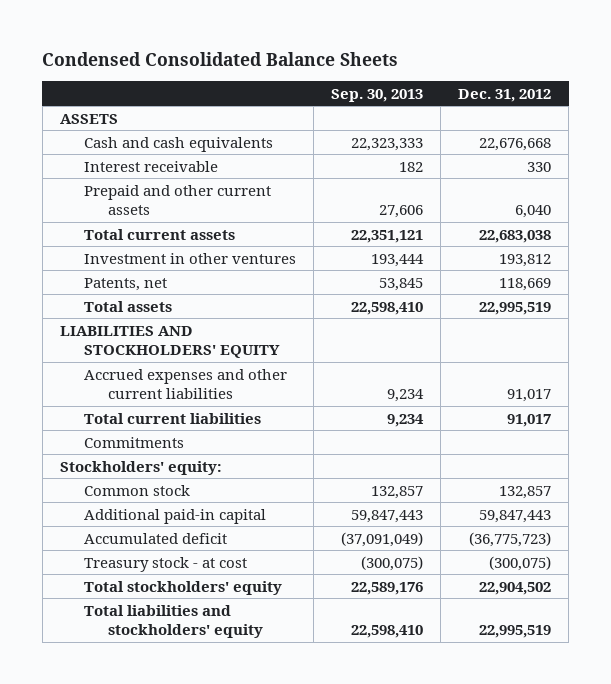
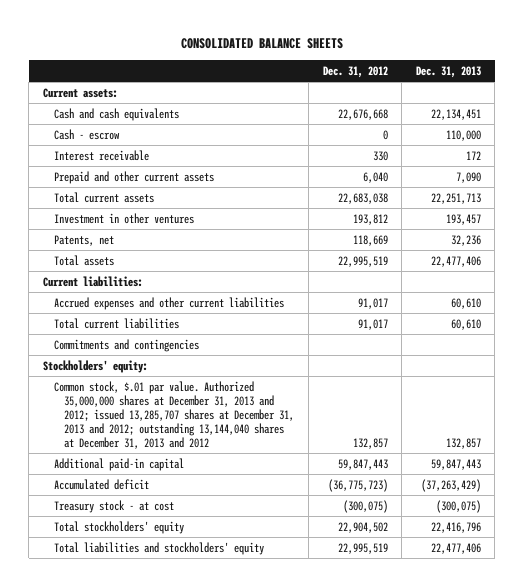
- Condensed Consolidated Balance Sheets
+ CONSOLIDATED BALANCE SHEETS
- | Sep. 30, 2013 | Dec. 31, 2012
+ | Dec. 31, 2012 | Dec. 31, 2013
- ASSETS
+ Current assets:
+ Cash - escrow | 0 | 110,000
- LIABILITIES AND STOCKHOLDERS' EQUITY
+ Current liabilities:
- Commitments
+ Commitments and contingencies
- Common stock | 132,857 | 132,857
+ Common stock, $.01 par value. Authorized 35,000,000 shares at December 31, 2013 and 2012; issued 13,285,707 shares at December 31, 2013 and 2012; outstanding 13,144,040 shares at December 31, 2013 and 2012 | 132,857 | 132,857

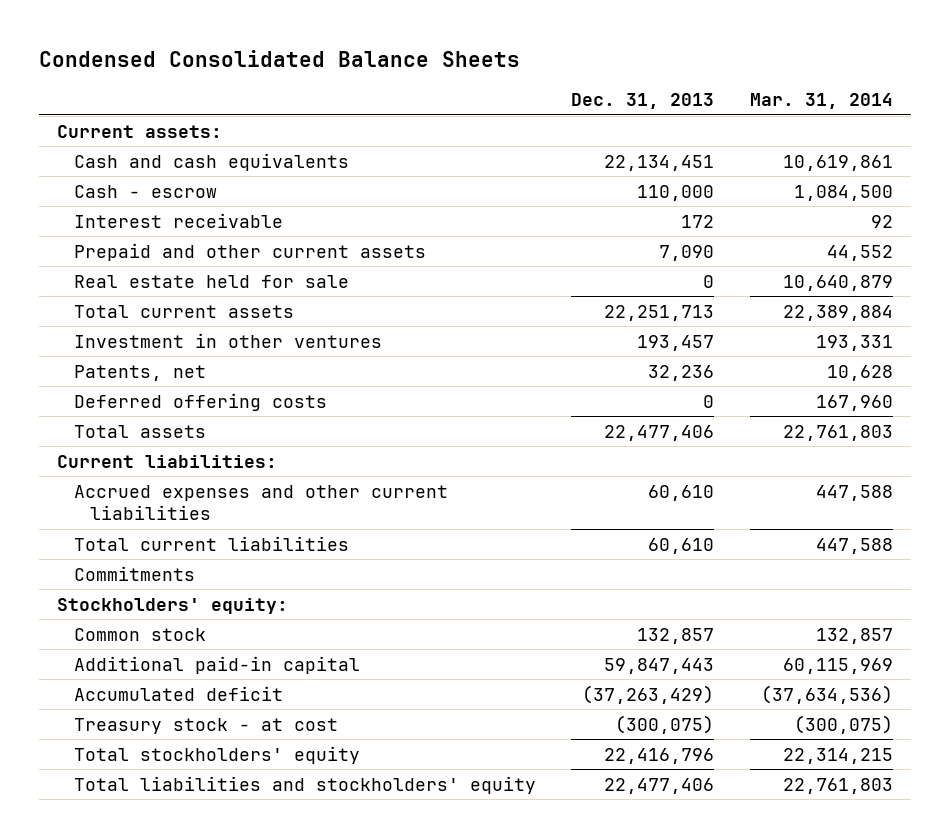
- CONSOLIDATED BALANCE SHEETS
+ Condensed Consolidated Balance Sheets
- | Dec. 31, 2012 | Dec. 31, 2013
+ | Dec. 31, 2013 | Mar. 31, 2014
+ Real estate held for sale | 0 | 10,640,879
+ Deferred offering costs | 0 | 167,960
- Commitments and contingencies
+ Commitments
- Common stock, $.01 par value. Authorized 35,000,000 shares at December 31, 2013 and 2012; issued 13,285,707 shares at December 31, 2013 and 2012; outstanding 13,144,040 shares at December 31, 2013 and 2012 | 132,857 | 132,857
+ Common stock | 132,857 | 132,857

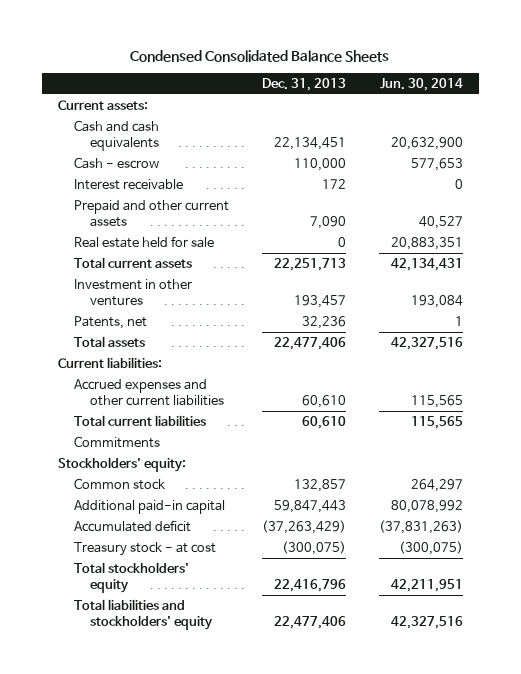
- | Dec. 31, 2013 | Mar. 31, 2014
+ | Dec. 31, 2013 | Jun. 30, 2014
- Deferred offering costs | 0 | 167,960

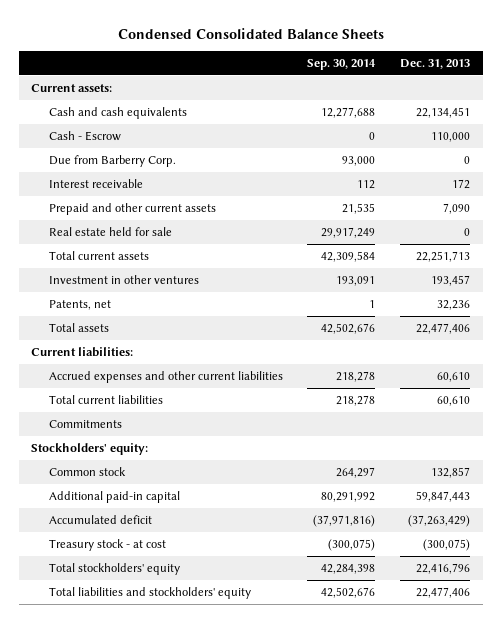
- | Dec. 31, 2013 | Jun. 30, 2014
+ | Sep. 30, 2014 | Dec. 31, 2013
- Cash - escrow | 110,000 | 577,653
+ Cash - Escrow | 0 | 110,000
+ Due from Barberry Corp. | 93,000 | 0

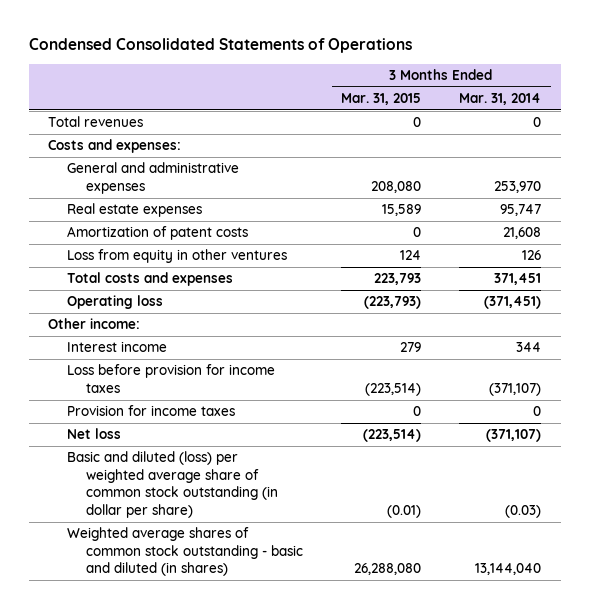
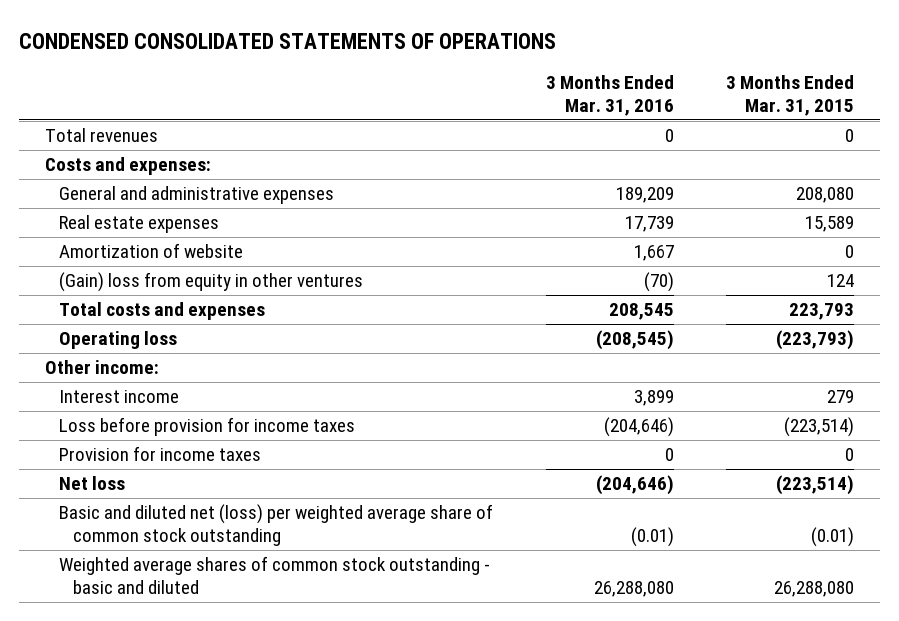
- Condensed Consolidated Statements of Operations
+ CONDENSED CONSOLIDATED STATEMENTS OF OPERATIONS
- | 3 Months Ended Mar. 31, 2015 | 3 Months Ended Mar. 31, 2014
+ | 3 Months Ended Mar. 31, 2016 | 3 Months Ended Mar. 31, 2015
- Amortization of patent costs | 0 | 21,608
- Loss from equity in other ventures | 124 | 126
+ Amortization of website | 1,667 | 0
+ (Gain) loss from equity in other ventures | (70) | 124
- Basic and diluted (loss) per weighted average share of common stock outstanding (in dollar per share) | (0.01) | (0.03)
- Weighted average shares of common stock outstanding - basic and diluted (in shares) | 26,288,080 | 13,144,040
+ Basic and diluted net (loss) per weighted average share of common stock outstanding | (0.01) | (0.01)
+ Weighted average shares of common stock outstanding - basic and diluted | 26,288,080 | 26,288,080

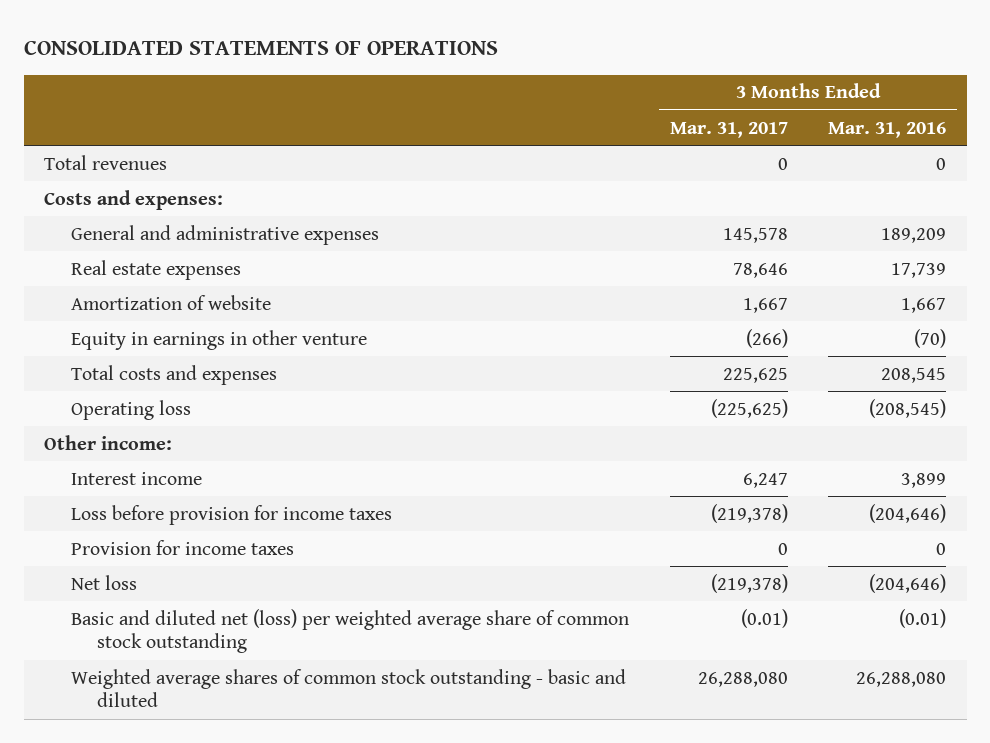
- CONDENSED CONSOLIDATED STATEMENTS OF OPERATIONS
+ CONSOLIDATED STATEMENTS OF OPERATIONS
- | 3 Months Ended Mar. 31, 2016 | 3 Months Ended Mar. 31, 2015
+ | 3 Months Ended Mar. 31, 2017 | 3 Months Ended Mar. 31, 2016
- (Gain) loss from equity in other ventures | (70) | 124
+ Equity in earnings in other venture | (266) | (70)

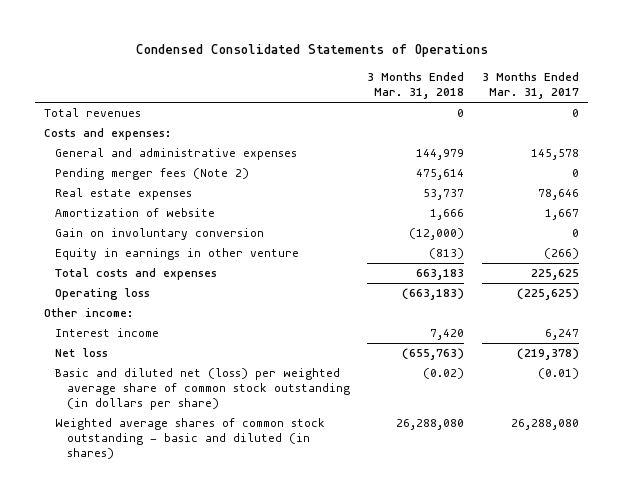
- CONSOLIDATED STATEMENTS OF OPERATIONS
+ Condensed Consolidated Statements of Operations
- | 3 Months Ended Mar. 31, 2017 | 3 Months Ended Mar. 31, 2016
+ | 3 Months Ended Mar. 31, 2018 | 3 Months Ended Mar. 31, 2017
+ Pending merger fees (Note 2) | 475,614 | 0
+ Gain on involuntary conversion | (12,000) | 0
- Loss before provision for income taxes | (219,378) | (204,646)
- Provision for income taxes | 0 | 0
- Basic and diluted net (loss) per weighted average share of common stock outstanding | (0.01) | (0.01)
- Weighted average shares of common stock outstanding - basic and diluted | 26,288,080 | 26,288,080
+ Basic and diluted net (loss) per weighted average share of common stock outstanding (in dollars per share) | (0.02) | (0.01)
+ Weighted average shares of common stock outstanding - basic and diluted (in shares) | 26,288,080 | 26,288,080

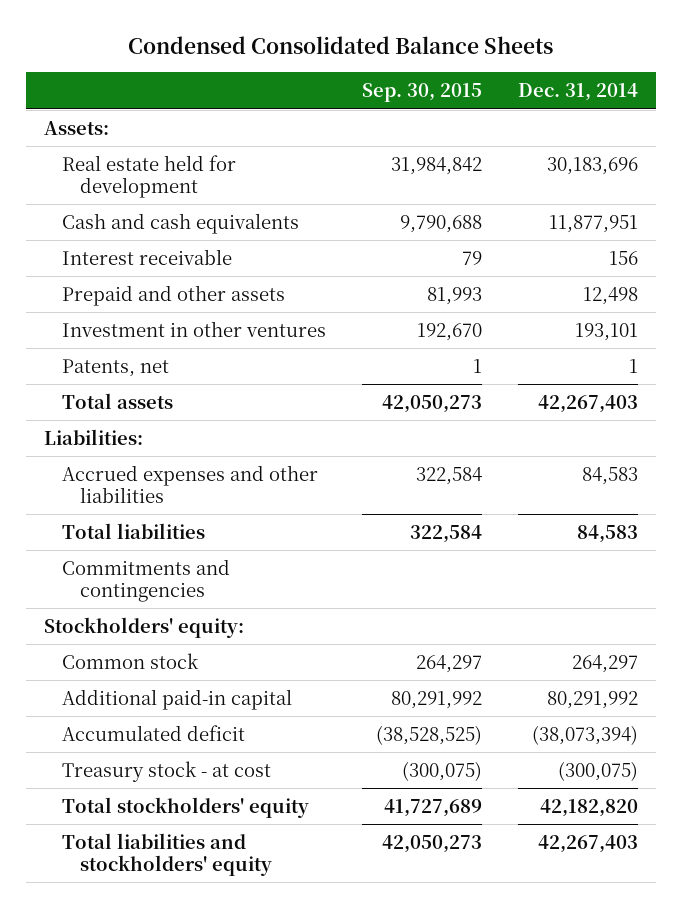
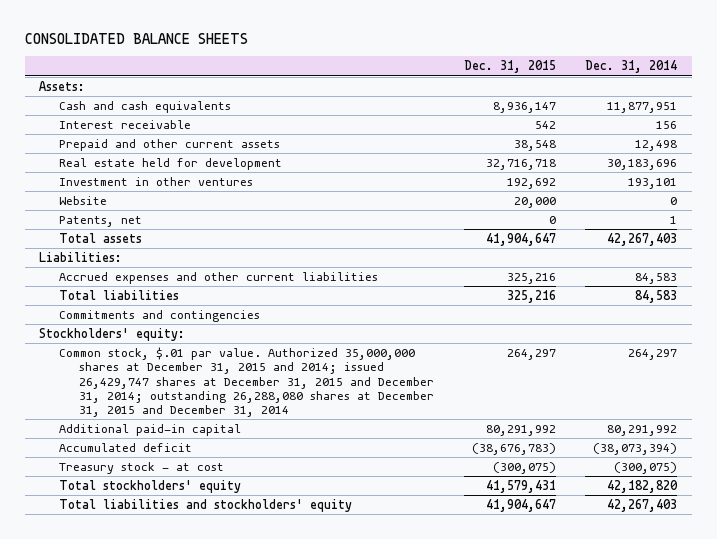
- Condensed Consolidated Balance Sheets
+ CONSOLIDATED BALANCE SHEETS
- | Sep. 30, 2015 | Dec. 31, 2014
+ | Dec. 31, 2015 | Dec. 31, 2014
- Prepaid and other assets | 81,993 | 12,498
+ Prepaid and other current assets | 38,548 | 12,498
moved down: Real estate held for development | 32,716,718 | 30,183,696
+ Website | 20,000 | 0
- Accrued expenses and other liabilities | 322,584 | 84,583
+ Accrued expenses and other current liabilities | 325,216 | 84,583
- Common stock | 264,297 | 264,297
+ Common stock, $.01 par value. Authorized 35,000,000 shares at December 31, 2015 and 2014; issued 26,429,747 shares at December 31, 2015 and December 31, 2014; outstanding 26,288,080 shares at December 31, 2015 and December 31, 2014 | 264,297 | 264,297

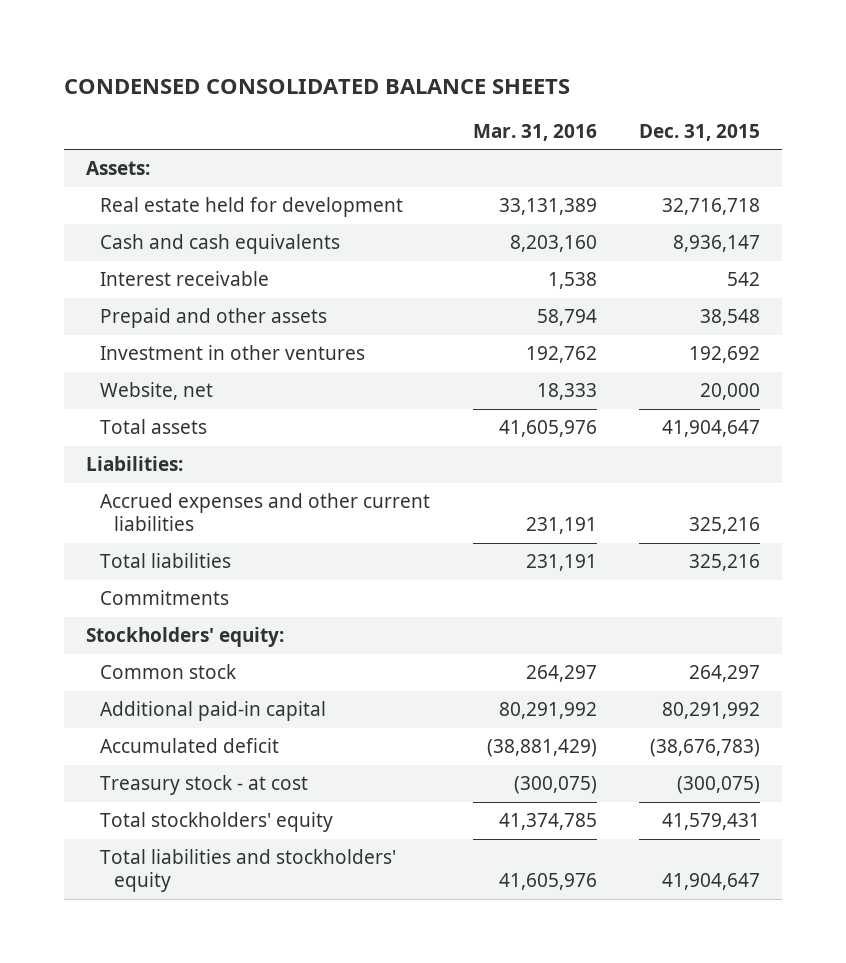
- CONSOLIDATED BALANCE SHEETS
+ CONDENSED CONSOLIDATED BALANCE SHEETS
- | Dec. 31, 2015 | Dec. 31, 2014
+ | Mar. 31, 2016 | Dec. 31, 2015
moved up: Real estate held for development | 33,131,389 | 32,716,718
- Prepaid and other current assets | 38,548 | 12,498
+ Prepaid and other assets | 58,794 | 38,548
- Website | 20,000 | 0
- Patents, net | 0 | 1
+ Website, net | 18,333 | 20,000
- Commitments and contingencies
+ Commitments
- Common stock, $.01 par value. Authorized 35,000,000 shares at December 31, 2015 and 2014; issued 26,429,747 shares at December 31, 2015 and December 31, 2014; outstanding 26,288,080 shares at December 31, 2015 and December 31, 2014 | 264,297 | 264,297
+ Common stock | 264,297 | 264,297

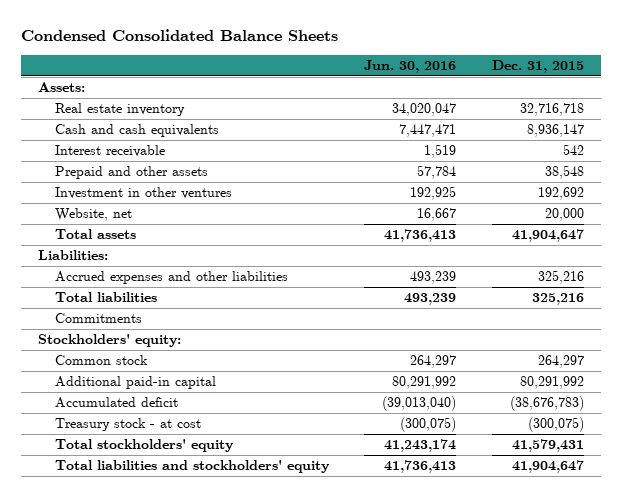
- CONDENSED CONSOLIDATED BALANCE SHEETS
+ Condensed Consolidated Balance Sheets
- | Mar. 31, 2016 | Dec. 31, 2015
+ | Jun. 30, 2016 | Dec. 31, 2015
- Real estate held for development | 33,131,389 | 32,716,718
+ Real estate inventory | 34,020,047 | 32,716,718
- Accrued expenses and other current liabilities | 231,191 | 325,216
+ Accrued expenses and other liabilities | 493,239 | 325,216

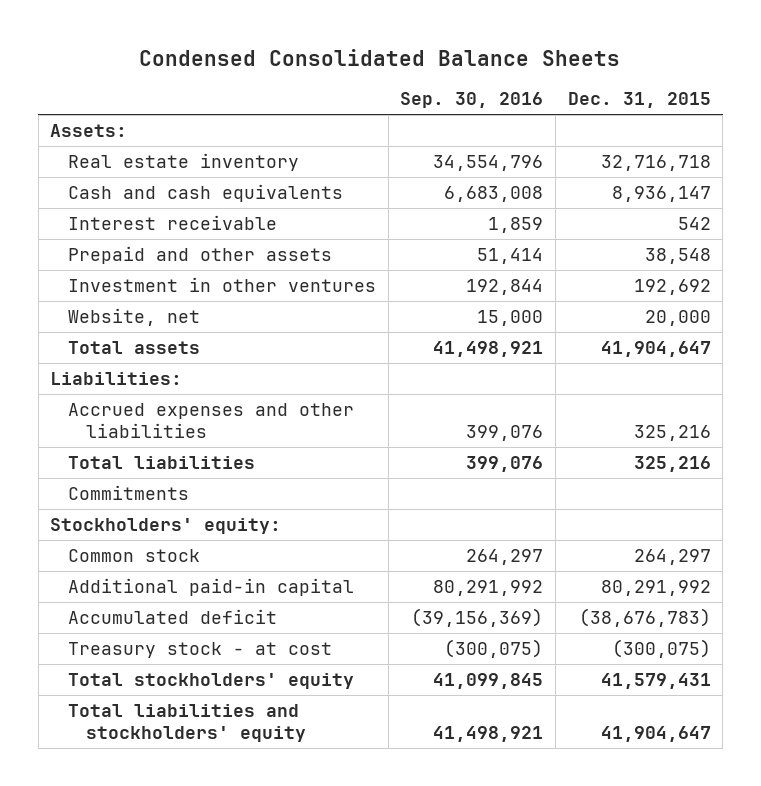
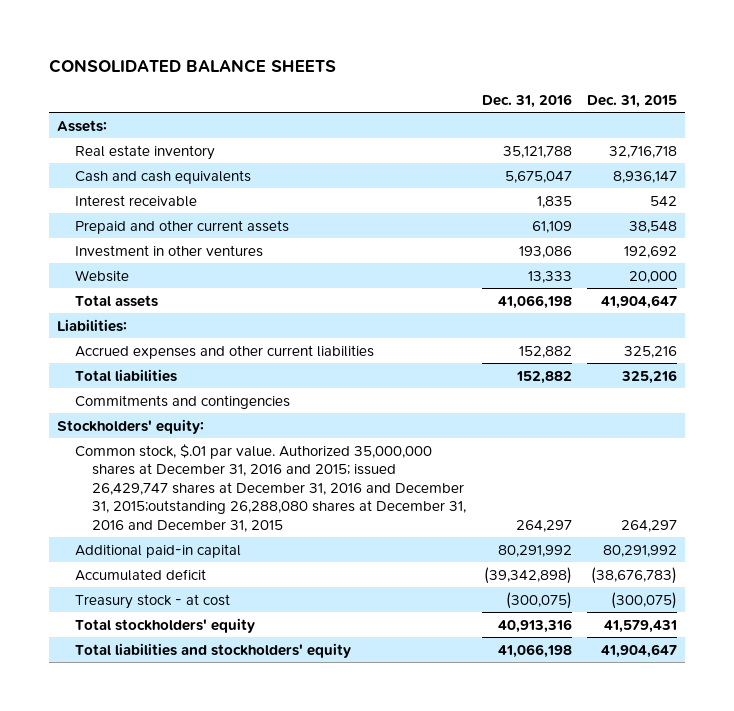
- Condensed Consolidated Balance Sheets
+ CONSOLIDATED BALANCE SHEETS
- | Sep. 30, 2016 | Dec. 31, 2015
+ | Dec. 31, 2016 | Dec. 31, 2015
- Prepaid and other assets | 51,414 | 38,548
+ Prepaid and other current assets | 61,109 | 38,548
- Website, net | 15,000 | 20,000
+ Website | 13,333 | 20,000
- Accrued expenses and other liabilities | 399,076 | 325,216
+ Accrued expenses and other current liabilities | 152,882 | 325,216
- Commitments
+ Commitments and contingencies
- Common stock | 264,297 | 264,297
+ Common stock, $.01 par value. Authorized 35,000,000 shares at December 31, 2016 and 2015; issued 26,429,747 shares at December 31, 2016 and December 31, 2015;outstanding 26,288,080 shares at December 31, 2016 and December 31, 2015 | 264,297 | 264,297

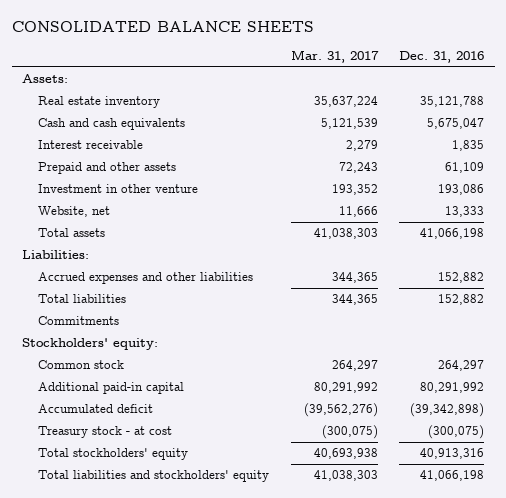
- | Dec. 31, 2016 | Dec. 31, 2015
+ | Mar. 31, 2017 | Dec. 31, 2016
- Prepaid and other current assets | 61,109 | 38,548
- Investment in other ventures | 193,086 | 192,692
- Website | 13,333 | 20,000
+ Prepaid and other assets | 72,243 | 61,109
+ Investment in other venture | 193,352 | 193,086
+ Website, net | 11,666 | 13,333
- Accrued expenses and other current liabilities | 152,882 | 325,216
+ Accrued expenses and other liabilities | 344,365 | 152,882
- Commitments and contingencies
+ Commitments
- Common stock, $.01 par value. Authorized 35,000,000 shares at December 31, 2016 and 2015; issued 26,429,747 shares at December 31, 2016 and December 31, 2015;outstanding 26,288,080 shares at December 31, 2016 and December 31, 2015 | 264,297 | 264,297
+ Common stock | 264,297 | 264,297

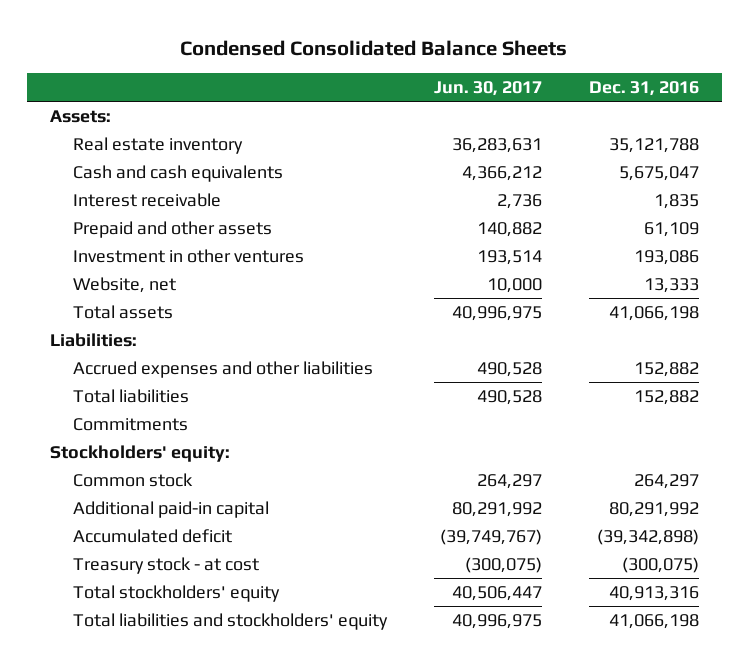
- CONSOLIDATED BALANCE SHEETS
+ Condensed Consolidated Balance Sheets
- | Mar. 31, 2017 | Dec. 31, 2016
+ | Jun. 30, 2017 | Dec. 31, 2016
- Investment in other venture | 193,352 | 193,086
+ Investment in other ventures | 193,514 | 193,086

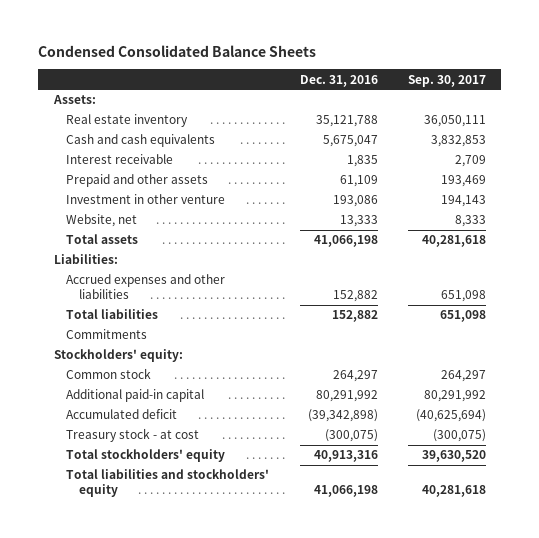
- | Jun. 30, 2017 | Dec. 31, 2016
+ | Dec. 31, 2016 | Sep. 30, 2017
- Investment in other ventures | 193,514 | 193,086
+ Investment in other venture | 193,086 | 194,143

